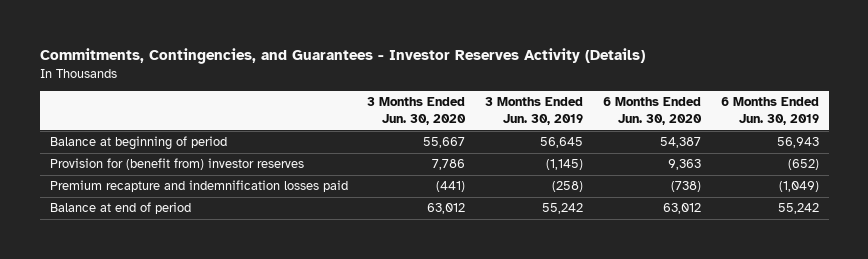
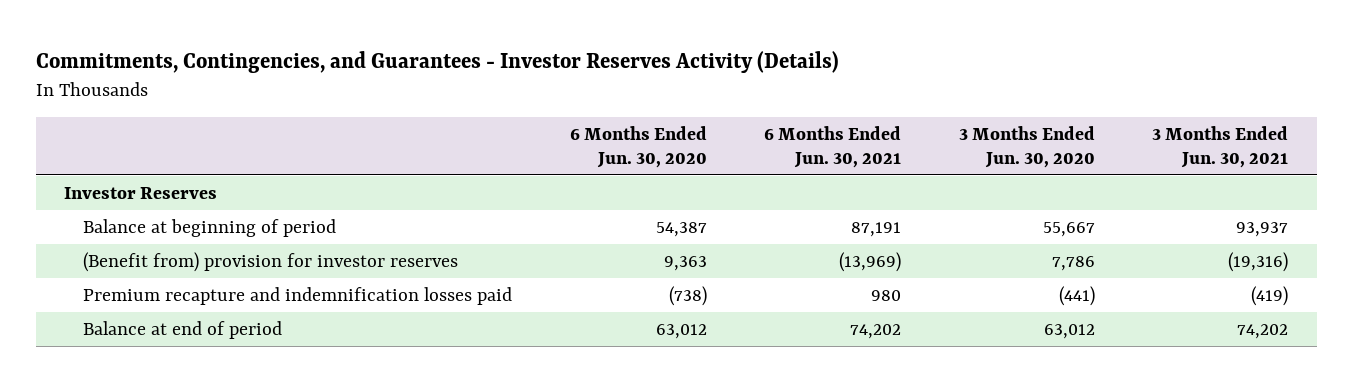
- | 3 Months Ended Jun. 30, 2020 | 3 Months Ended Jun. 30, 2019 | 6 Months Ended Jun. 30, 2020 | 6 Months Ended Jun. 30, 2019
+ | 6 Months Ended Jun. 30, 2020 | 6 Months Ended Jun. 30, 2021 | 3 Months Ended Jun. 30, 2020 | 3 Months Ended Jun. 30, 2021
+ Investor Reserves
- Provision for (benefit from) investor reserves | 7,786 | (1,145) | 9,363 | (652)
+ (Benefit from) provision for investor reserves | 9,363 | (13,969) | 7,786 | (19,316)

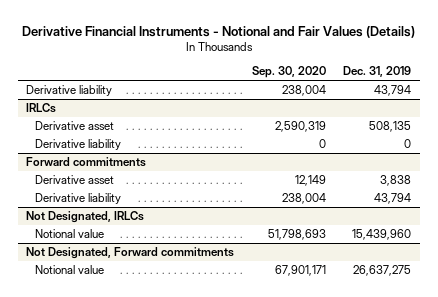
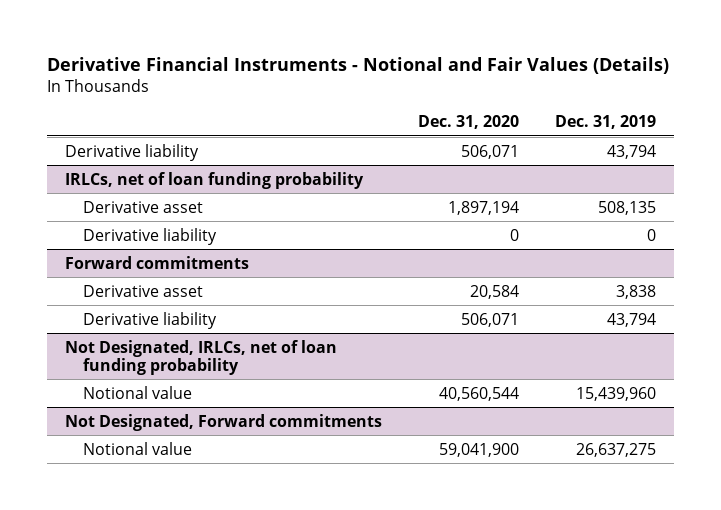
- | Sep. 30, 2020 | Dec. 31, 2019
+ | Dec. 31, 2020 | Dec. 31, 2019
- IRLCs
+ IRLCs, net of loan funding probability
- Not Designated, IRLCs
+ Not Designated, IRLCs, net of loan funding probability

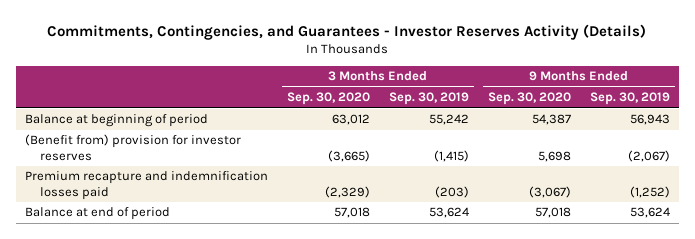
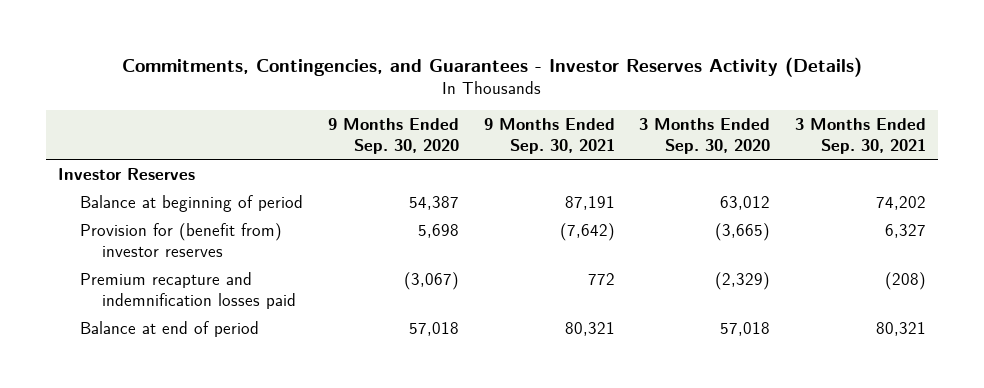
- | 3 Months Ended Sep. 30, 2020 | 3 Months Ended Sep. 30, 2019 | 9 Months Ended Sep. 30, 2020 | 9 Months Ended Sep. 30, 2019
+ | 9 Months Ended Sep. 30, 2020 | 9 Months Ended Sep. 30, 2021 | 3 Months Ended Sep. 30, 2020 | 3 Months Ended Sep. 30, 2021
+ Investor Reserves
- (Benefit from) provision for investor reserves | (3,665) | (1,415) | 5,698 | (2,067)
+ Provision for (benefit from) investor reserves | 5,698 | (7,642) | (3,665) | 6,327

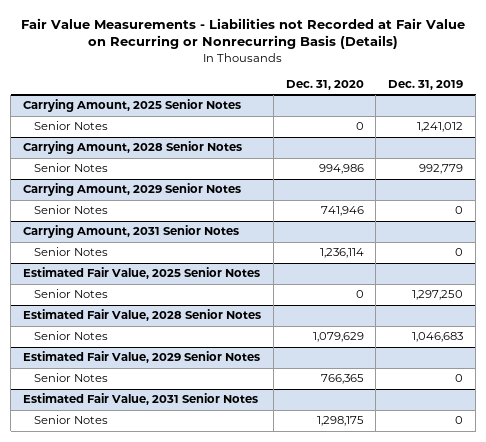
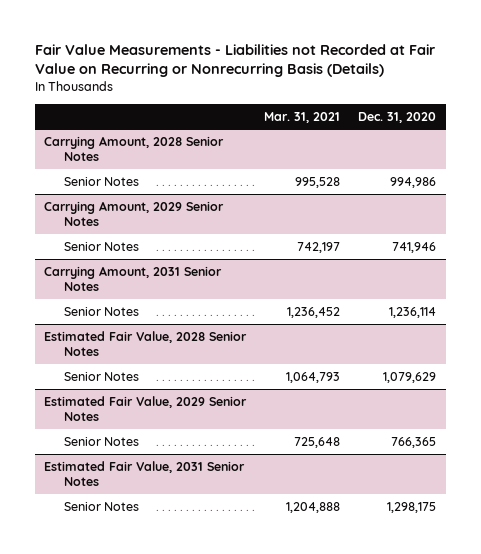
- | Dec. 31, 2020 | Dec. 31, 2019
+ | Mar. 31, 2021 | Dec. 31, 2020
- Carrying Amount, 2025 Senior Notes
- Senior Notes | 0 | 1,241,012
- Estimated Fair Value, 2025 Senior Notes
- Senior Notes | 0 | 1,297,250

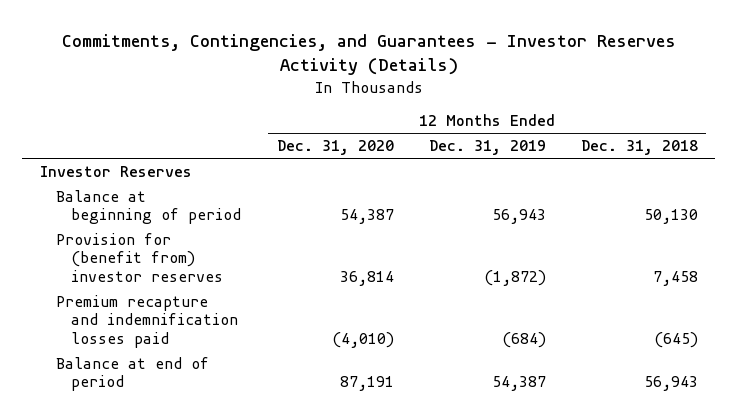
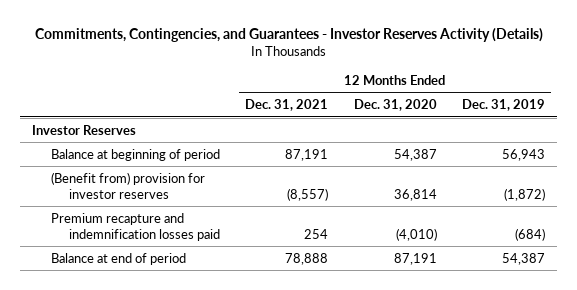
- | 12 Months Ended Dec. 31, 2020 | 12 Months Ended Dec. 31, 2019 | 12 Months Ended Dec. 31, 2018
+ | 12 Months Ended Dec. 31, 2021 | 12 Months Ended Dec. 31, 2020 | 12 Months Ended Dec. 31, 2019
- Provision for (benefit from) investor reserves | 36,814 | (1,872) | 7,458
+ (Benefit from) provision for investor reserves | (8,557) | 36,814 | (1,872)

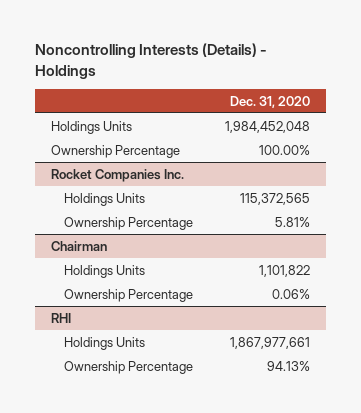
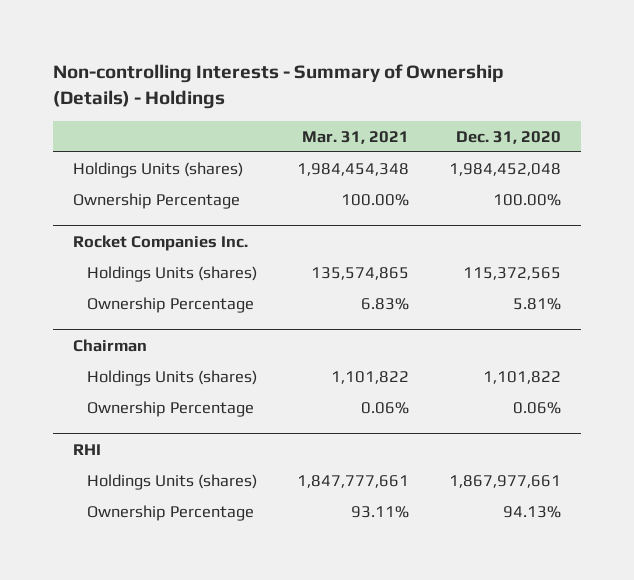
- Noncontrolling Interests (Details) - Holdings
+ Non-controlling Interests - Summary of Ownership (Details) - Holdings
- | Dec. 31, 2020
+ | Mar. 31, 2021 | Dec. 31, 2020
- Holdings Units | 1,984,452,048
+ Holdings Units (shares) | 1,984,454,348 | 1,984,452,048
@ Rocket Companies Inc.
- Holdings Units | 115,372,565
+ Holdings Units (shares) | 135,574,865 | 115,372,565
@ Chairman
- Holdings Units | 1,101,822
+ Holdings Units (shares) | 1,101,822 | 1,101,822
@ RHI
- Holdings Units | 1,867,977,661
+ Holdings Units (shares) | 1,847,777,661 | 1,867,977,661

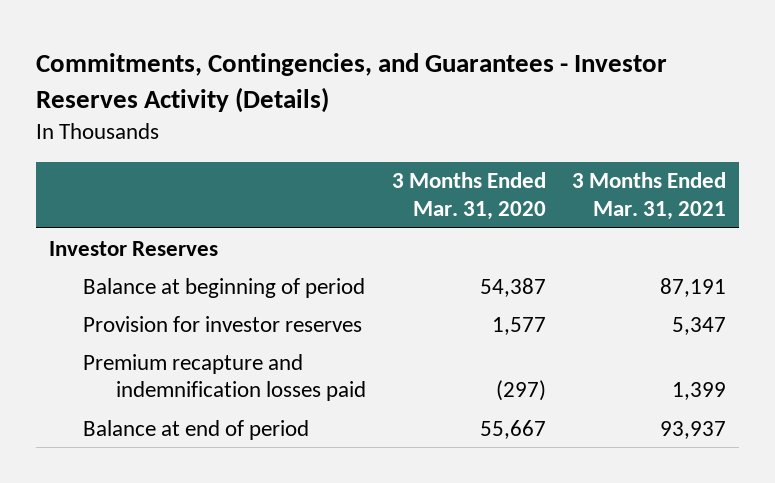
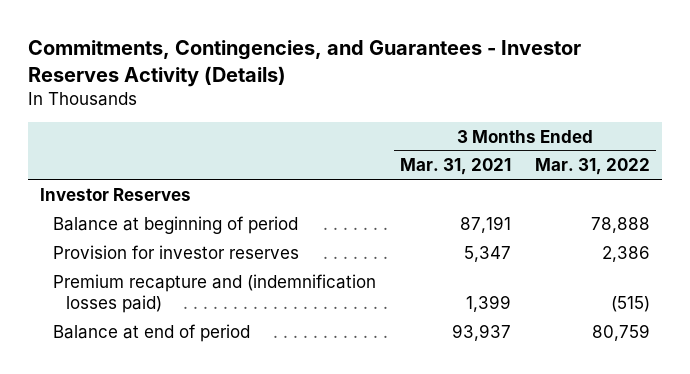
- | 3 Months Ended Mar. 31, 2020 | 3 Months Ended Mar. 31, 2021
+ | 3 Months Ended Mar. 31, 2021 | 3 Months Ended Mar. 31, 2022
- Premium recapture and indemnification losses paid | (297) | 1,399
+ Premium recapture and (indemnification losses paid) | 1,399 | (515)

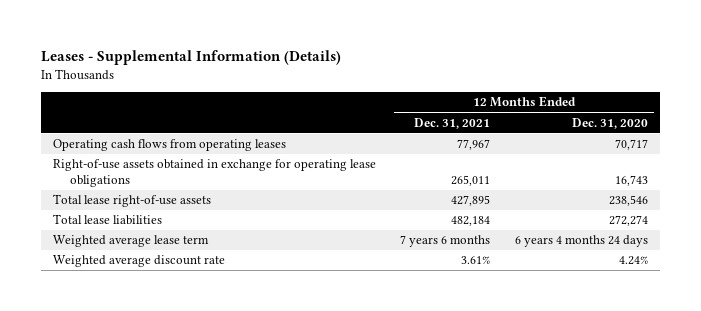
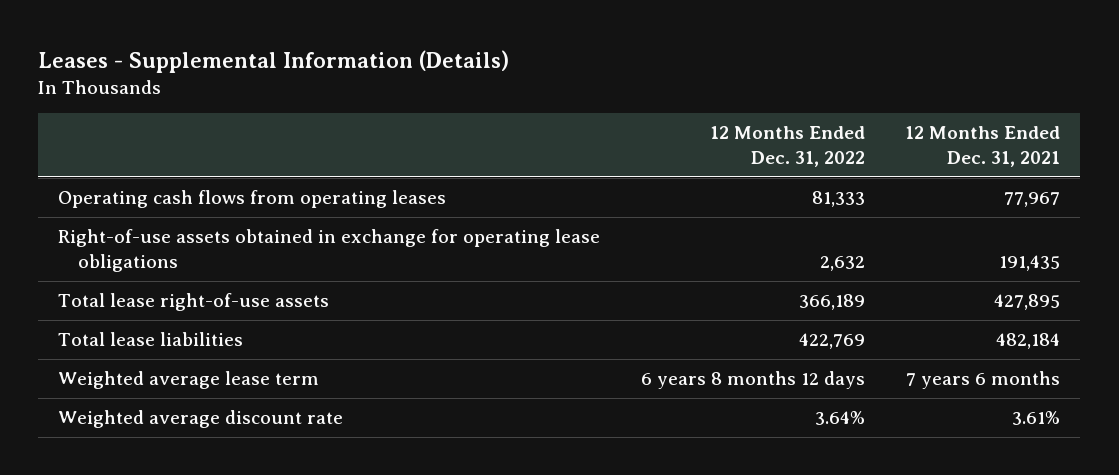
- | 12 Months Ended Dec. 31, 2021 | 12 Months Ended Dec. 31, 2020
+ | 12 Months Ended Dec. 31, 2022 | 12 Months Ended Dec. 31, 2021
- Right-of-use assets obtained in exchange for operating lease obligations | 265,011 | 16,743
+ Right-of-use assets obtained in exchange for operating lease obligations | 2,632 | 191,435

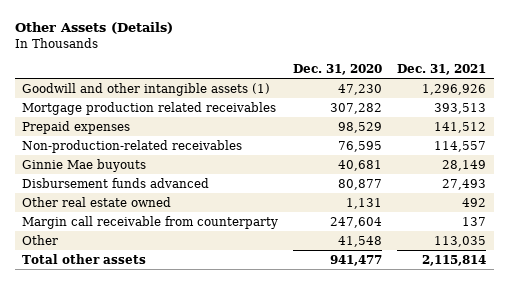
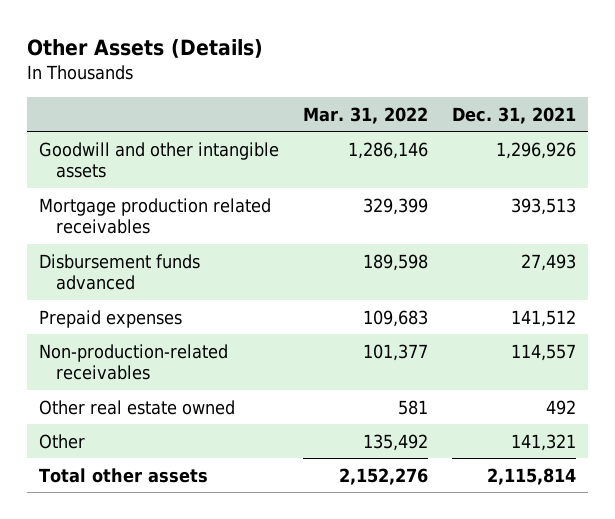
- | Dec. 31, 2020 | Dec. 31, 2021
+ | Mar. 31, 2022 | Dec. 31, 2021
- Goodwill and other intangible assets (1) | 47,230 | 1,296,926
+ Goodwill and other intangible assets | 1,286,146 | 1,296,926
moved up: Disbursement funds advanced | 189,598 | 27,493
- Ginnie Mae buyouts | 40,681 | 28,149
- Margin call receivable from counterparty | 247,604 | 137
- Other | 41,548 | 113,035
+ Other | 135,492 | 141,321

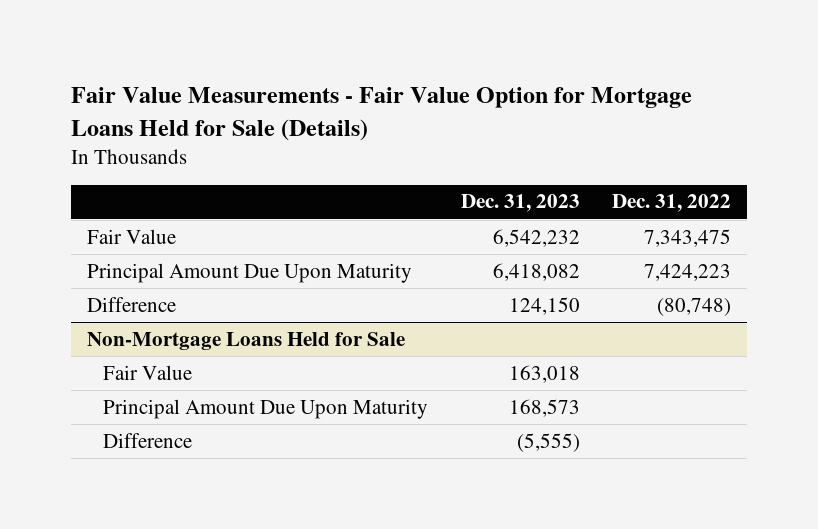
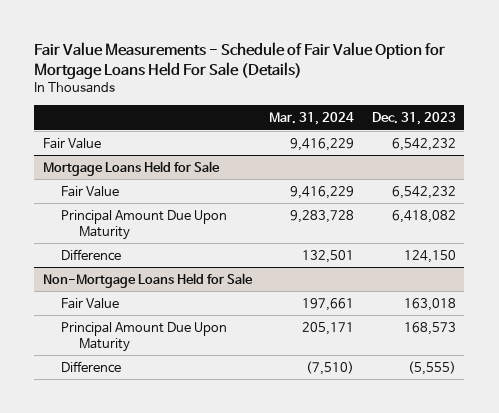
- Fair Value Measurements - Fair Value Option for Mortgage Loans Held for Sale (Details)
+ Fair Value Measurements - Schedule of Fair Value Option for Mortgage Loans Held For Sale (Details)
- | Dec. 31, 2023 | Dec. 31, 2022
+ | Mar. 31, 2024 | Dec. 31, 2023
+ Mortgage Loans Held for Sale
+ Fair Value | 9,416,229 | 6,542,232

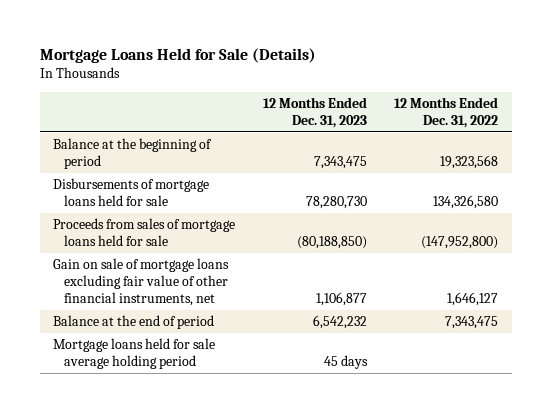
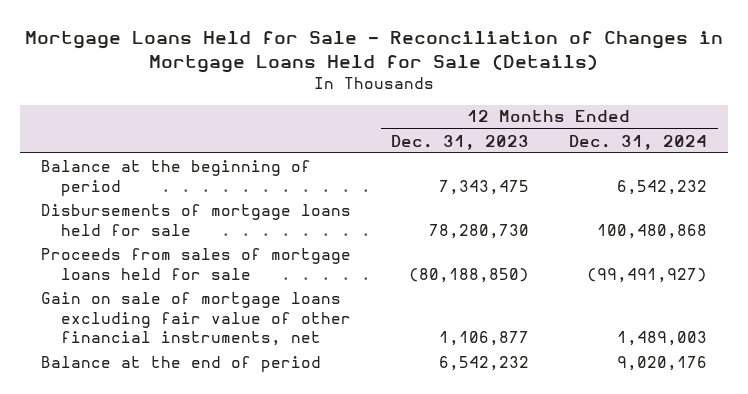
- Mortgage Loans Held for Sale (Details)
+ Mortgage Loans Held for Sale - Reconciliation of Changes in Mortgage Loans Held for Sale (Details)
- | 12 Months Ended Dec. 31, 2023 | 12 Months Ended Dec. 31, 2022
+ | 12 Months Ended Dec. 31, 2023 | 12 Months Ended Dec. 31, 2024
- Mortgage loans held for sale average holding period | 45 days |

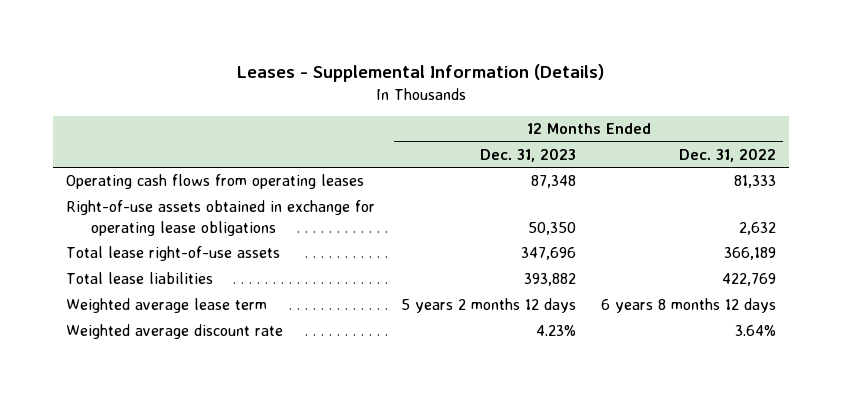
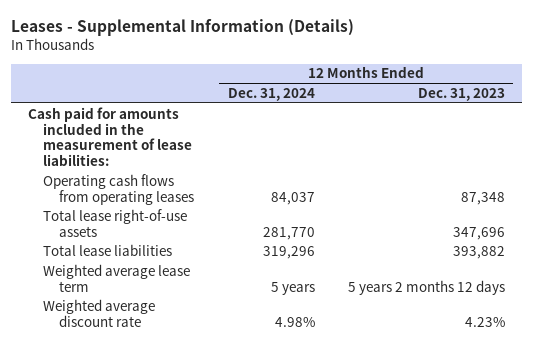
- | 12 Months Ended Dec. 31, 2023 | 12 Months Ended Dec. 31, 2022
+ | 12 Months Ended Dec. 31, 2024 | 12 Months Ended Dec. 31, 2023
+ Cash paid for amounts included in the measurement of lease liabilities:
- Right-of-use assets obtained in exchange for operating lease obligations | 50,350 | 2,632

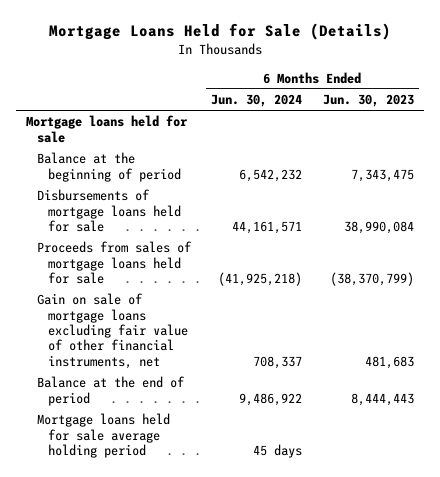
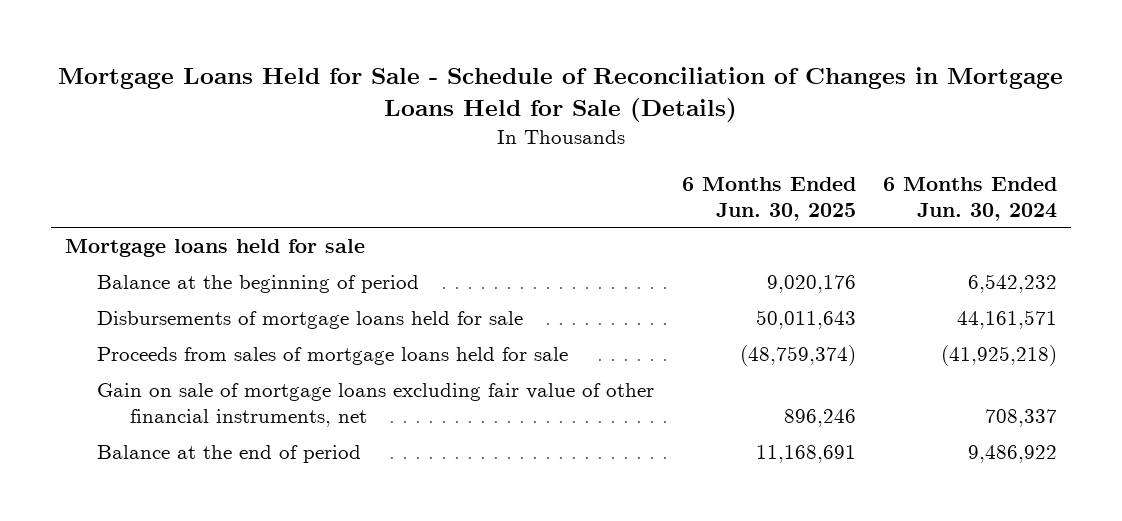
- Mortgage Loans Held for Sale (Details)
+ Mortgage Loans Held for Sale - Schedule of Reconciliation of Changes in Mortgage Loans Held for Sale (Details)
- | 6 Months Ended Jun. 30, 2024 | 6 Months Ended Jun. 30, 2023
+ | 6 Months Ended Jun. 30, 2025 | 6 Months Ended Jun. 30, 2024
- Mortgage loans held for sale average holding period | 45 days |

